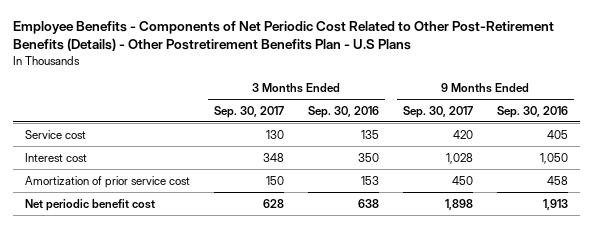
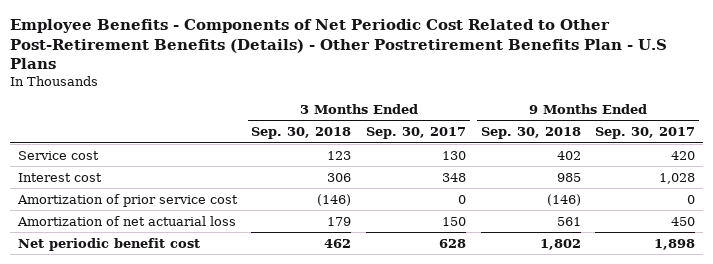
- | 3 Months Ended Sep. 30, 2017 | 3 Months Ended Sep. 30, 2016 | 9 Months Ended Sep. 30, 2017 | 9 Months Ended Sep. 30, 2016
+ | 3 Months Ended Sep. 30, 2018 | 3 Months Ended Sep. 30, 2017 | 9 Months Ended Sep. 30, 2018 | 9 Months Ended Sep. 30, 2017
- Amortization of prior service cost | 150 | 153 | 450 | 458
+ Amortization of prior service cost | (146) | 0 | (146) | 0
+ Amortization of net actuarial loss | 179 | 150 | 561 | 450

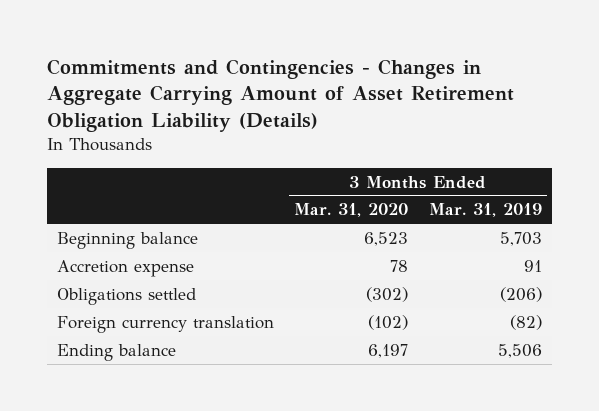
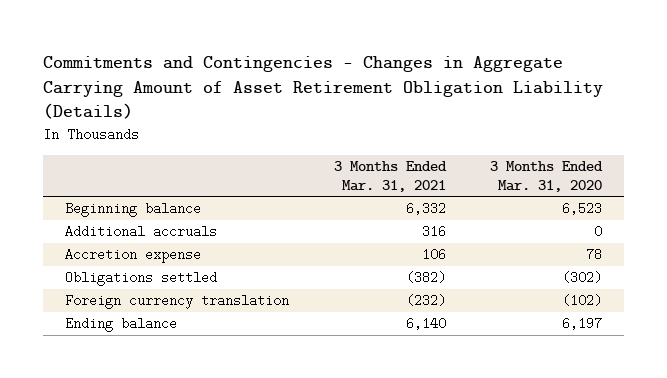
- | 3 Months Ended Mar. 31, 2020 | 3 Months Ended Mar. 31, 2019
+ | 3 Months Ended Mar. 31, 2021 | 3 Months Ended Mar. 31, 2020
+ Additional accruals | 316 | 0

